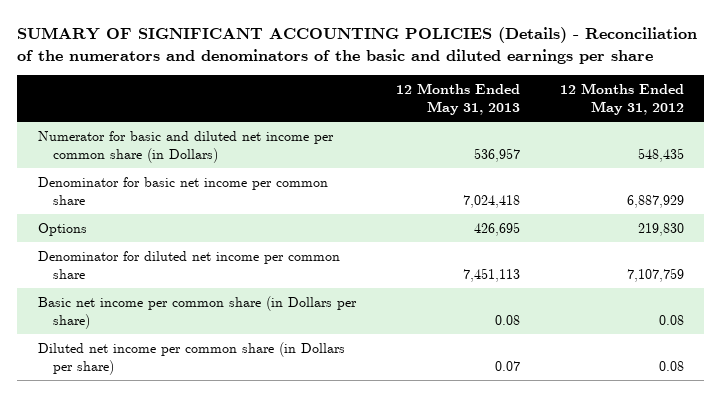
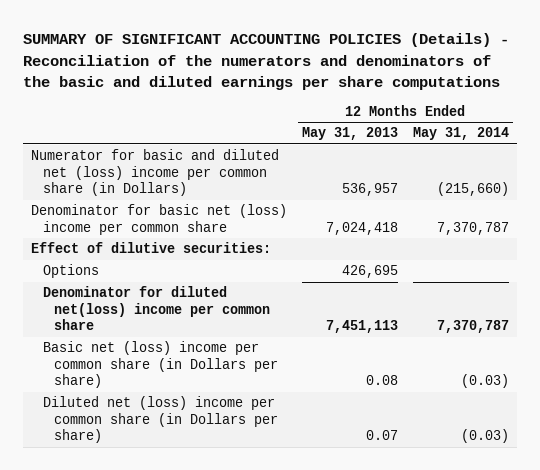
- SUMARY OF SIGNIFICANT ACCOUNTING POLICIES (Details) - Reconciliation of the numerators and denominators of the basic and diluted earnings per share
+ SUMMARY OF SIGNIFICANT ACCOUNTING POLICIES (Details) - Reconciliation of the numerators and denominators of the basic and diluted earnings per share computations
- | 12 Months Ended May 31, 2013 | 12 Months Ended May 31, 2012
+ | 12 Months Ended May 31, 2013 | 12 Months Ended May 31, 2014
- Numerator for basic and diluted net income per common share (in Dollars) | 536,957 | 548,435
- Denominator for basic net income per common share | 7,024,418 | 6,887,929
+ Numerator for basic and diluted net (loss) income per common share (in Dollars) | 536,957 | (215,660)
+ Denominator for basic net (loss) income per common share | 7,024,418 | 7,370,787
+ Effect of dilutive securities:
- Denominator for diluted net income per common share | 7,451,113 | 7,107,759
- Basic net income per common share (in Dollars per share) | 0.08 | 0.08
- Diluted net income per common share (in Dollars per share) | 0.07 | 0.08
+ Denominator for diluted net(loss) income per common share | 7,451,113 | 7,370,787
+ Basic net (loss) income per common share (in Dollars per share) | 0.08 | (0.03)
+ Diluted net (loss) income per common share (in Dollars per share) | 0.07 | (0.03)

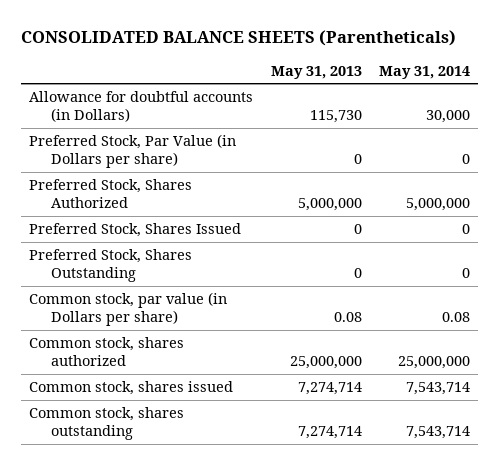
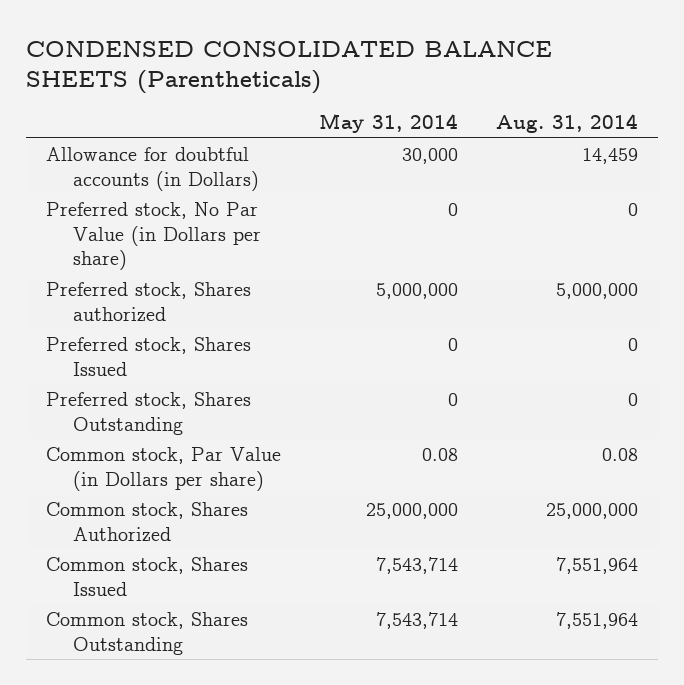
- CONSOLIDATED BALANCE SHEETS (Parentheticals)
+ CONDENSED CONSOLIDATED BALANCE SHEETS (Parentheticals)
- | May 31, 2013 | May 31, 2014
+ | May 31, 2014 | Aug. 31, 2014
- Preferred Stock, Par Value (in Dollars per share) | 0 | 0
- Preferred Stock, Shares Authorized | 5,000,000 | 5,000,000
- Preferred Stock, Shares Issued | 0 | 0
- Preferred Stock, Shares Outstanding | 0 | 0
- Common stock, par value (in Dollars per share) | 0.08 | 0.08
- Common stock, shares authorized | 25,000,000 | 25,000,000
- Common stock, shares issued | 7,274,714 | 7,543,714
- Common stock, shares outstanding | 7,274,714 | 7,543,714
+ Preferred stock, No Par Value (in Dollars per share) | 0 | 0
+ Preferred stock, Shares authorized | 5,000,000 | 5,000,000
+ Preferred stock, Shares Issued | 0 | 0
+ Preferred stock, Shares Outstanding | 0 | 0
+ Common stock, Par Value (in Dollars per share) | 0.08 | 0.08
+ Common stock, Shares Authorized | 25,000,000 | 25,000,000
+ Common stock, Shares Issued | 7,543,714 | 7,551,964
+ Common stock, Shares Outstanding | 7,543,714 | 7,551,964

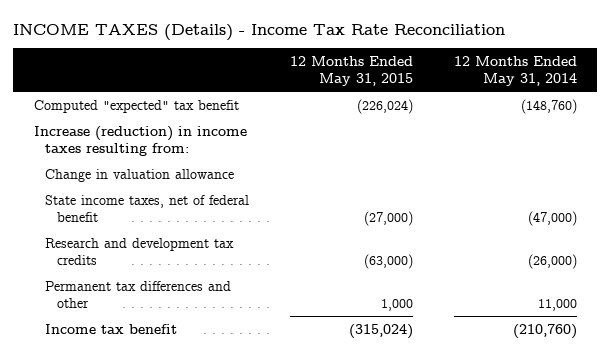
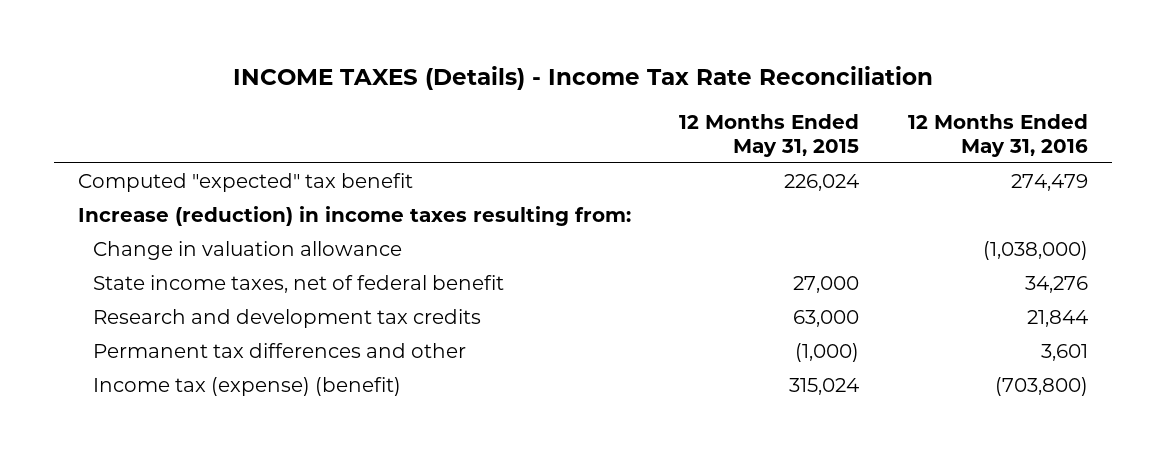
- | 12 Months Ended May 31, 2015 | 12 Months Ended May 31, 2014
+ | 12 Months Ended May 31, 2015 | 12 Months Ended May 31, 2016
- Computed "expected" tax benefit | (226,024) | (148,760)
+ Computed "expected" tax benefit | 226,024 | 274,479
- State income taxes, net of federal benefit | (27,000) | (47,000)
- Research and development tax credits | (63,000) | (26,000)
- Permanent tax differences and other | 1,000 | 11,000
- Income tax benefit | (315,024) | (210,760)
+ State income taxes, net of federal benefit | 27,000 | 34,276
+ Research and development tax credits | 63,000 | 21,844
+ Permanent tax differences and other | (1,000) | 3,601
+ Income tax (expense) (benefit) | 315,024 | (703,800)

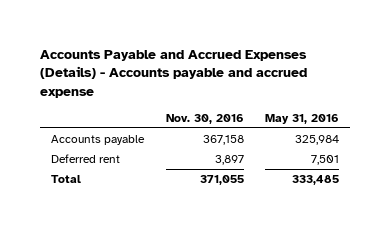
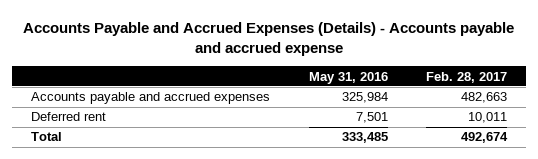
- | Nov. 30, 2016 | May 31, 2016
+ | May 31, 2016 | Feb. 28, 2017
- Accounts payable | 367,158 | 325,984
+ Accounts payable and accrued expenses | 325,984 | 482,663

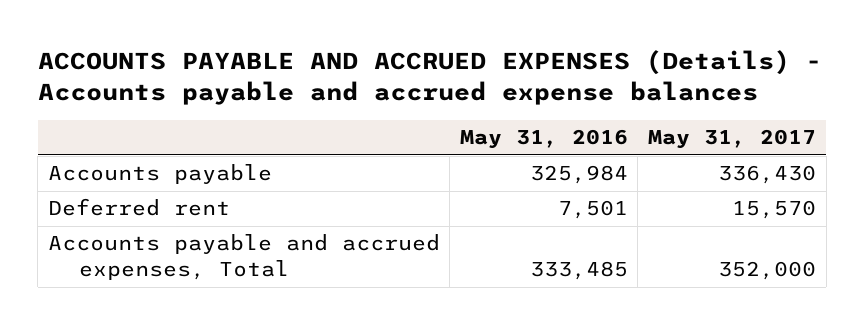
- Accounts Payable and Accrued Expenses (Details) - Accounts payable and accrued expense
+ ACCOUNTS PAYABLE AND ACCRUED EXPENSES (Details) - Accounts payable and accrued expense balances
- | May 31, 2016 | Feb. 28, 2017
+ | May 31, 2016 | May 31, 2017
- Accounts payable and accrued expenses | 325,984 | 482,663
+ Accounts payable | 325,984 | 336,430
- Total | 333,485 | 492,674
+ Accounts payable and accrued expenses, Total | 333,485 | 352,000

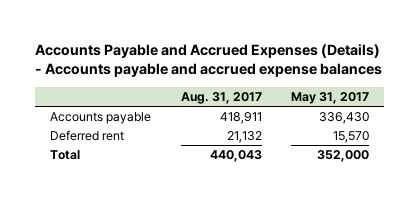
- ACCOUNTS PAYABLE AND ACCRUED EXPENSES (Details) - Accounts payable and accrued expense balances
+ Accounts Payable and Accrued Expenses (Details) - Accounts payable and accrued expense balances
- | May 31, 2016 | May 31, 2017
+ | Aug. 31, 2017 | May 31, 2017
- Accounts payable and accrued expenses, Total | 333,485 | 352,000
+ Total | 440,043 | 352,000

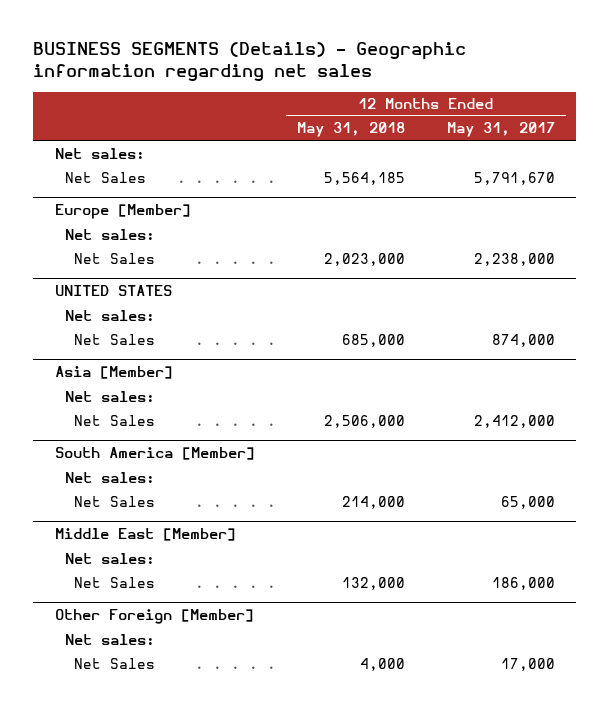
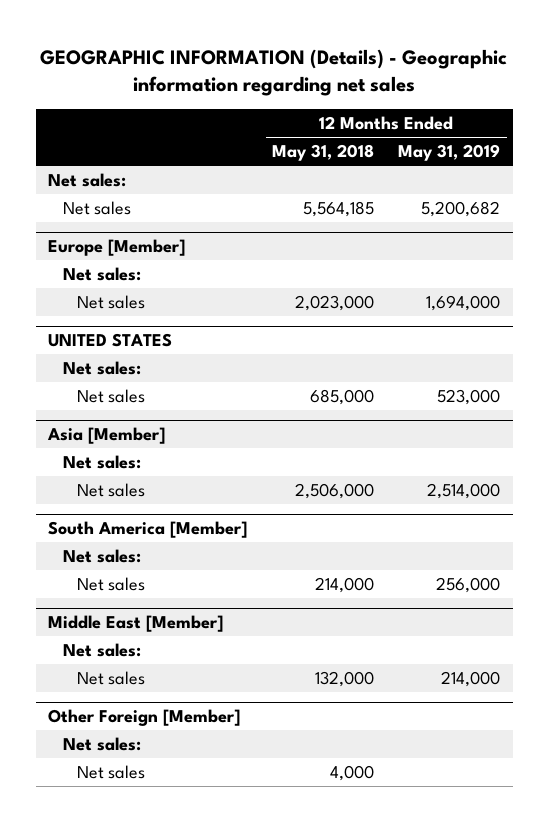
- BUSINESS SEGMENTS (Details) - Geographic information regarding net sales
+ GEOGRAPHIC INFORMATION (Details) - Geographic information regarding net sales
- | 12 Months Ended May 31, 2018 | 12 Months Ended May 31, 2017
+ | 12 Months Ended May 31, 2018 | 12 Months Ended May 31, 2019
- Net Sales | 5,564,185 | 5,791,670
+ Net sales | 5,564,185 | 5,200,682
@ Europe [Member]
- Net Sales | 2,023,000 | 2,238,000
+ Net sales | 2,023,000 | 1,694,000
@ UNITED STATES
- Net Sales | 685,000 | 874,000
+ Net sales | 685,000 | 523,000
@ Asia [Member]
- Net Sales | 2,506,000 | 2,412,000
+ Net sales | 2,506,000 | 2,514,000
@ South America [Member]
- Net Sales | 214,000 | 65,000
+ Net sales | 214,000 | 256,000
@ Middle East [Member]
- Net Sales | 132,000 | 186,000
+ Net sales | 132,000 | 214,000
@ Other Foreign [Member]
- Net Sales | 4,000 | 17,000
+ Net sales | 4,000 |

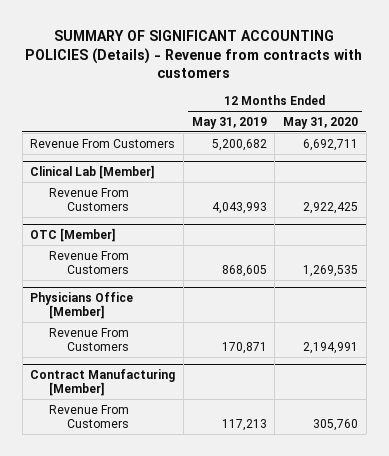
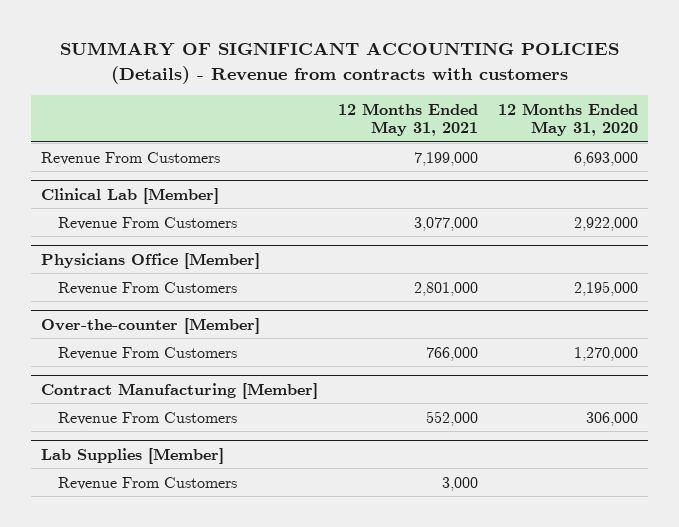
- | 12 Months Ended May 31, 2019 | 12 Months Ended May 31, 2020
+ | 12 Months Ended May 31, 2021 | 12 Months Ended May 31, 2020
- Revenue From Customers | 5,200,682 | 6,692,711
+ Revenue From Customers | 7,199,000 | 6,693,000
@ Clinical Lab [Member]
- Revenue From Customers | 4,043,993 | 2,922,425
- OTC [Member]
- Revenue From Customers | 868,605 | 1,269,535
@ Clinical Lab [Member]
+ Revenue From Customers | 3,077,000 | 2,922,000
@ Physicians Office [Member]
- Revenue From Customers | 170,871 | 2,194,991
+ Revenue From Customers | 2,801,000 | 2,195,000
+ Over-the-counter [Member]
+ Revenue From Customers | 766,000 | 1,270,000
@ Contract Manufacturing [Member]
- Revenue From Customers | 117,213 | 305,760
+ Revenue From Customers | 552,000 | 306,000
+ Lab Supplies [Member]
+ Revenue From Customers | 3,000 |

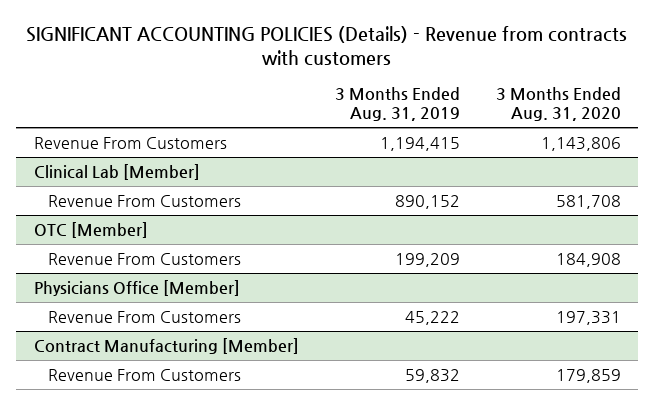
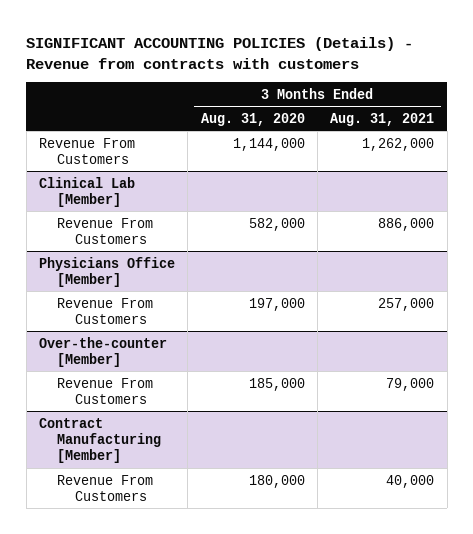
- | 3 Months Ended Aug. 31, 2019 | 3 Months Ended Aug. 31, 2020
+ | 3 Months Ended Aug. 31, 2020 | 3 Months Ended Aug. 31, 2021
- Revenue From Customers | 1,194,415 | 1,143,806
+ Revenue From Customers | 1,144,000 | 1,262,000
@ Clinical Lab [Member]
- Revenue From Customers | 890,152 | 581,708
- OTC [Member]
- Revenue From Customers | 199,209 | 184,908
@ Clinical Lab [Member]
+ Revenue From Customers | 582,000 | 886,000
@ Physicians Office [Member]
- Revenue From Customers | 45,222 | 197,331
+ Revenue From Customers | 197,000 | 257,000
+ Over-the-counter [Member]
+ Revenue From Customers | 185,000 | 79,000
@ Contract Manufacturing [Member]
- Revenue From Customers | 59,832 | 179,859
+ Revenue From Customers | 180,000 | 40,000

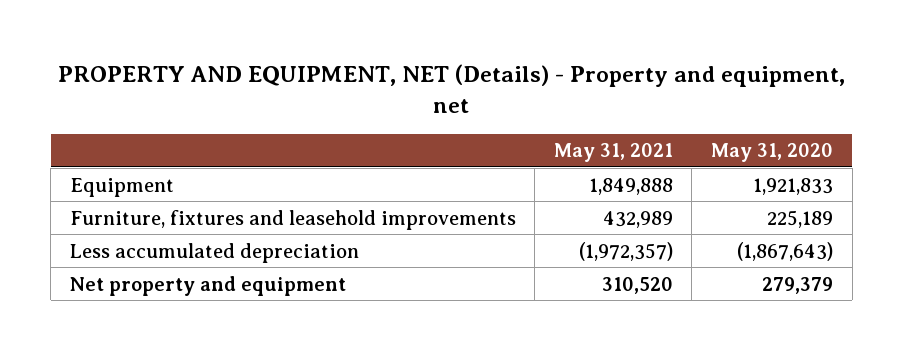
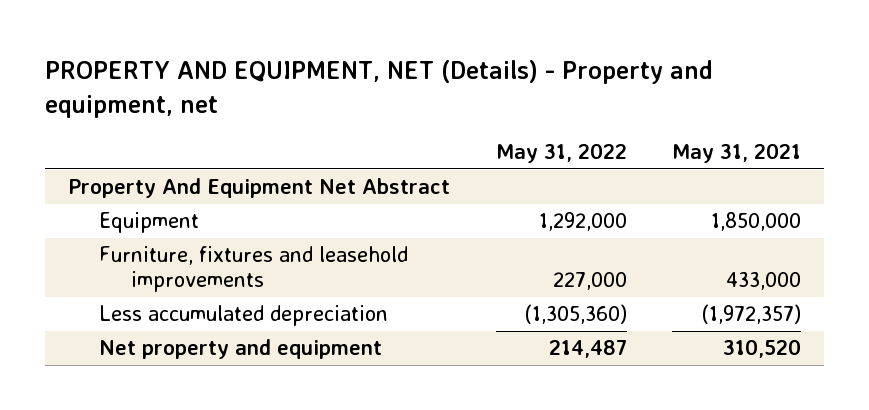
- | May 31, 2021 | May 31, 2020
+ | May 31, 2022 | May 31, 2021
- Equipment | 1,849,888 | 1,921,833
- Furniture, fixtures and leasehold improvements | 432,989 | 225,189
+ Property And Equipment Net Abstract
+ Equipment | 1,292,000 | 1,850,000
+ Furniture, fixtures and leasehold improvements | 227,000 | 433,000

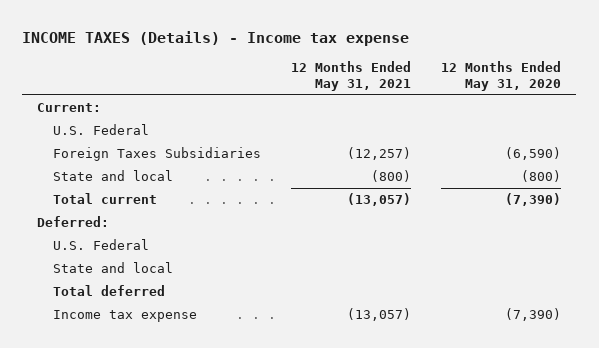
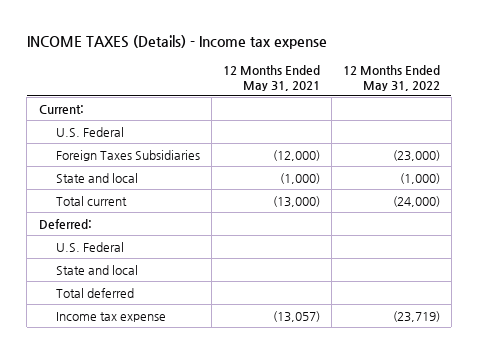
- | 12 Months Ended May 31, 2021 | 12 Months Ended May 31, 2020
+ | 12 Months Ended May 31, 2021 | 12 Months Ended May 31, 2022
- Foreign Taxes Subsidiaries | (12,257) | (6,590)
- State and local | (800) | (800)
- Total current | (13,057) | (7,390)
+ Foreign Taxes Subsidiaries | (12,000) | (23,000)
+ State and local | (1,000) | (1,000)
+ Total current | (13,000) | (24,000)

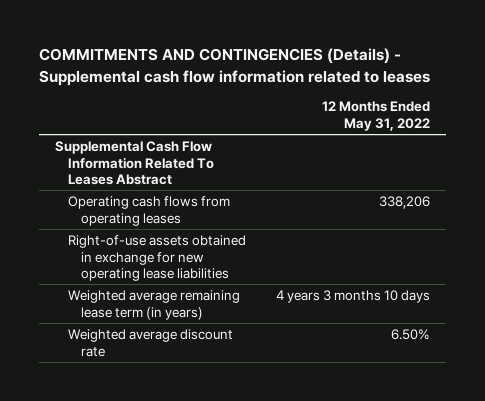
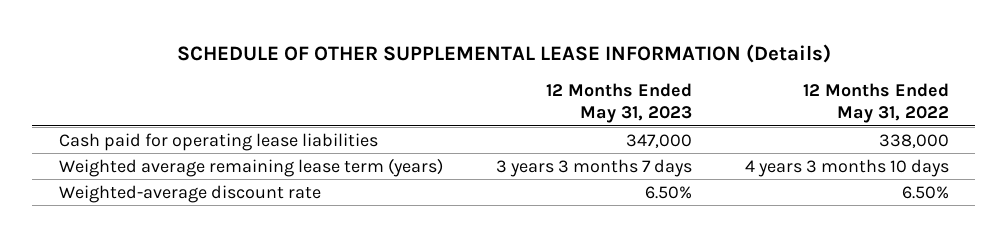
- COMMITMENTS AND CONTINGENCIES (Details) - Supplemental cash flow information related to leases
+ SCHEDULE OF OTHER SUPPLEMENTAL LEASE INFORMATION (Details)
- | 12 Months Ended May 31, 2022
+ | 12 Months Ended May 31, 2023 | 12 Months Ended May 31, 2022
- Supplemental Cash Flow Information Related To Leases Abstract
- Operating cash flows from operating leases | 338,206
- Right-of-use assets obtained in exchange for new operating lease liabilities
- Weighted average remaining lease term (in years) | 4 years 3 months 10 days
- Weighted average discount rate | 6.50%
+ Cash paid for operating lease liabilities | 347,000 | 338,000
+ Weighted average remaining lease term (years) | 3 years 3 months 7 days | 4 years 3 months 10 days
+ Weighted-average discount rate | 6.50% | 6.50%

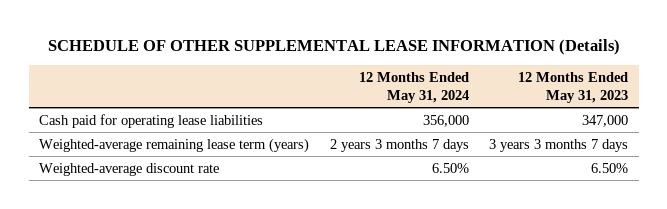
- | 12 Months Ended May 31, 2023 | 12 Months Ended May 31, 2022
+ | 12 Months Ended May 31, 2024 | 12 Months Ended May 31, 2023
- Weighted average remaining lease term (years) | 3 years 3 months 7 days | 4 years 3 months 10 days
+ Weighted-average remaining lease term (years) | 2 years 3 months 7 days | 3 years 3 months 7 days

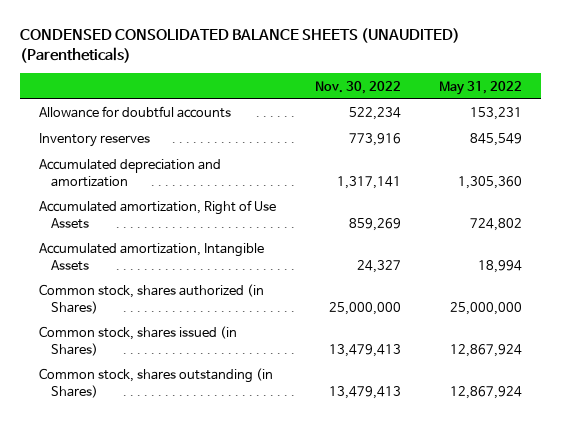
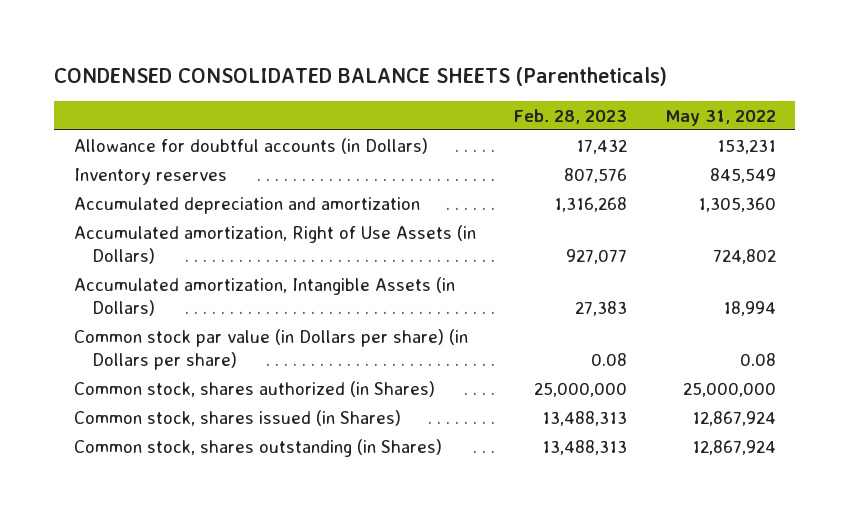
- CONDENSED CONSOLIDATED BALANCE SHEETS (UNAUDITED) (Parentheticals)
+ CONDENSED CONSOLIDATED BALANCE SHEETS (Parentheticals)
- | Nov. 30, 2022 | May 31, 2022
+ | Feb. 28, 2023 | May 31, 2022
- Allowance for doubtful accounts | 522,234 | 153,231
+ Allowance for doubtful accounts (in Dollars) | 17,432 | 153,231
- Accumulated amortization, Right of Use Assets | 859,269 | 724,802
- Accumulated amortization, Intangible Assets | 24,327 | 18,994
+ Accumulated amortization, Right of Use Assets (in Dollars) | 927,077 | 724,802
+ Accumulated amortization, Intangible Assets (in Dollars) | 27,383 | 18,994
+ Common stock par value (in Dollars per share) (in Dollars per share) | 0.08 | 0.08

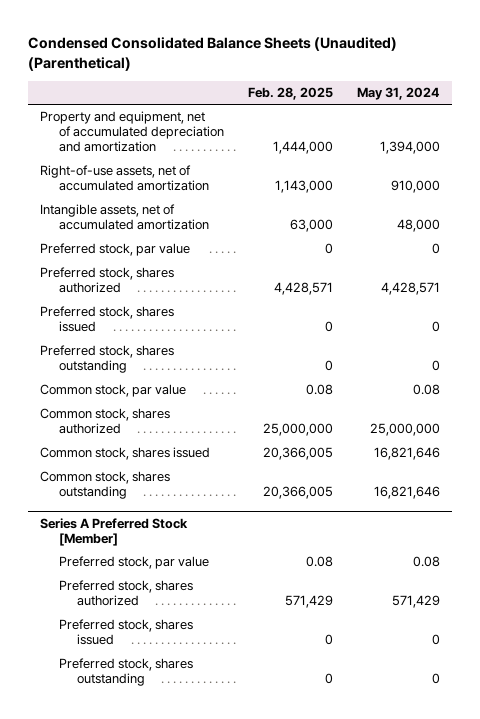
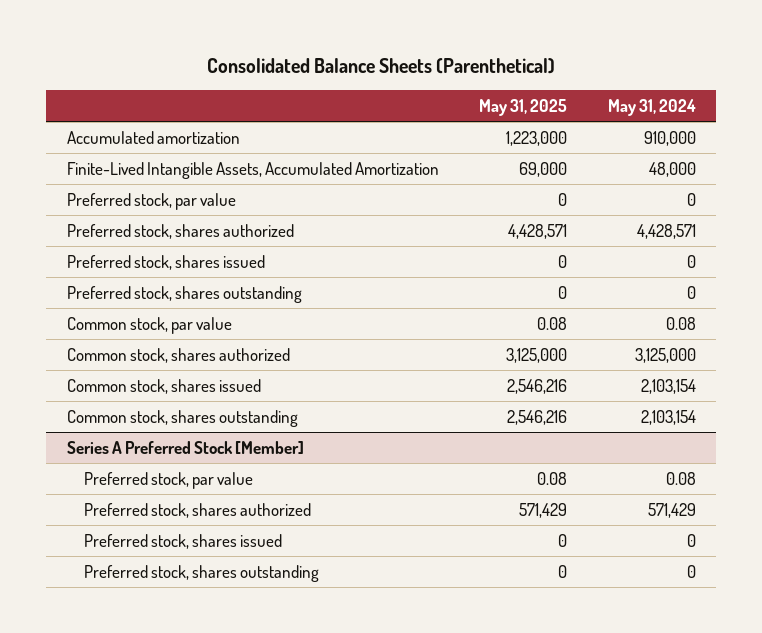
- Condensed Consolidated Balance Sheets (Unaudited) (Parenthetical)
+ Consolidated Balance Sheets (Parenthetical)
- | Feb. 28, 2025 | May 31, 2024
+ | May 31, 2025 | May 31, 2024
- Property and equipment, net of accumulated depreciation and amortization | 1,444,000 | 1,394,000
- Right-of-use assets, net of accumulated amortization | 1,143,000 | 910,000
- Intangible assets, net of accumulated amortization | 63,000 | 48,000
+ Accumulated amortization | 1,223,000 | 910,000
+ Finite-Lived Intangible Assets, Accumulated Amortization | 69,000 | 48,000
- Common stock, shares authorized | 25,000,000 | 25,000,000
- Common stock, shares issued | 20,366,005 | 16,821,646
- Common stock, shares outstanding | 20,366,005 | 16,821,646
+ Common stock, shares authorized | 3,125,000 | 3,125,000
+ Common stock, shares issued | 2,546,216 | 2,103,154
+ Common stock, shares outstanding | 2,546,216 | 2,103,154

